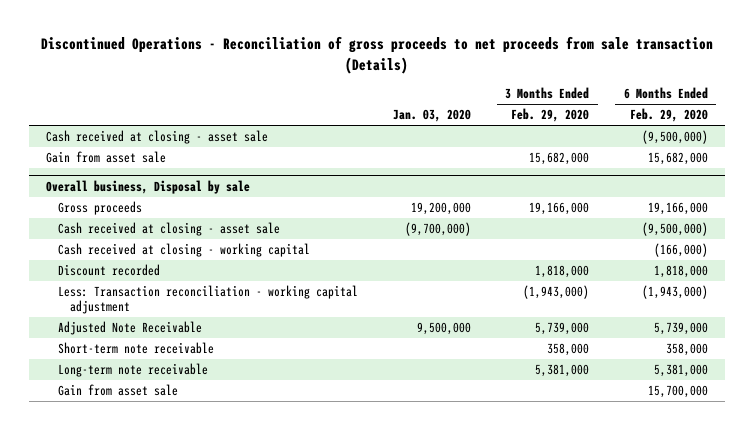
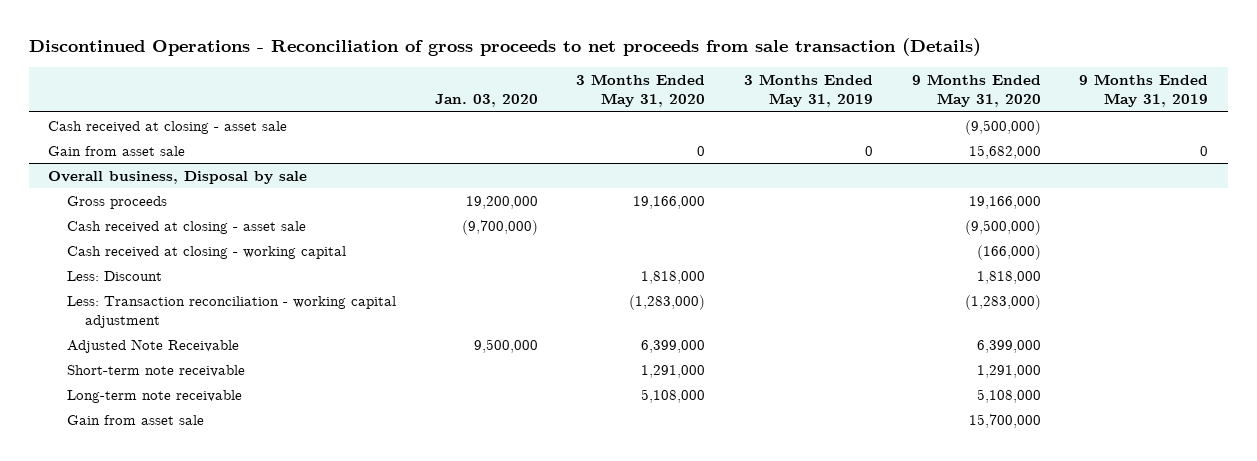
- | Jan. 03, 2020 | 3 Months Ended Feb. 29, 2020 | 6 Months Ended Feb. 29, 2020
+ | Jan. 03, 2020 | 3 Months Ended May 31, 2020 | 3 Months Ended May 31, 2019 | 9 Months Ended May 31, 2020 | 9 Months Ended May 31, 2019
@ Overall business, Disposal by sale
- Discount recorded | | 1,818,000 | 1,818,000
+ Less: Discount | | 1,818,000 | | 1,818,000 |

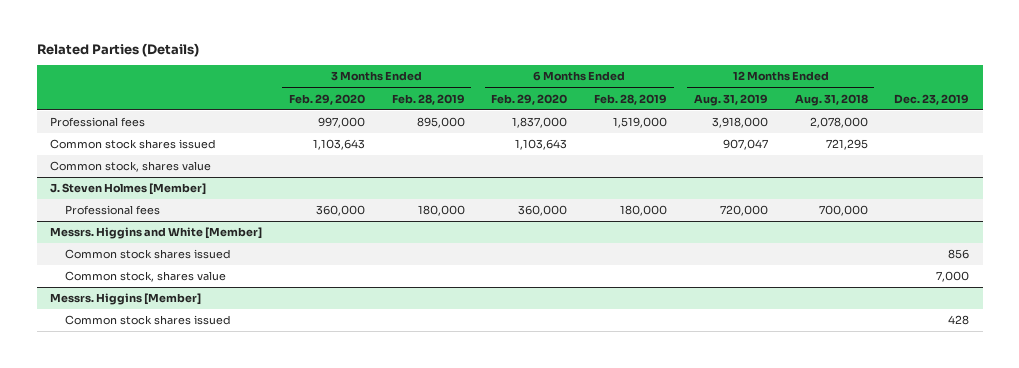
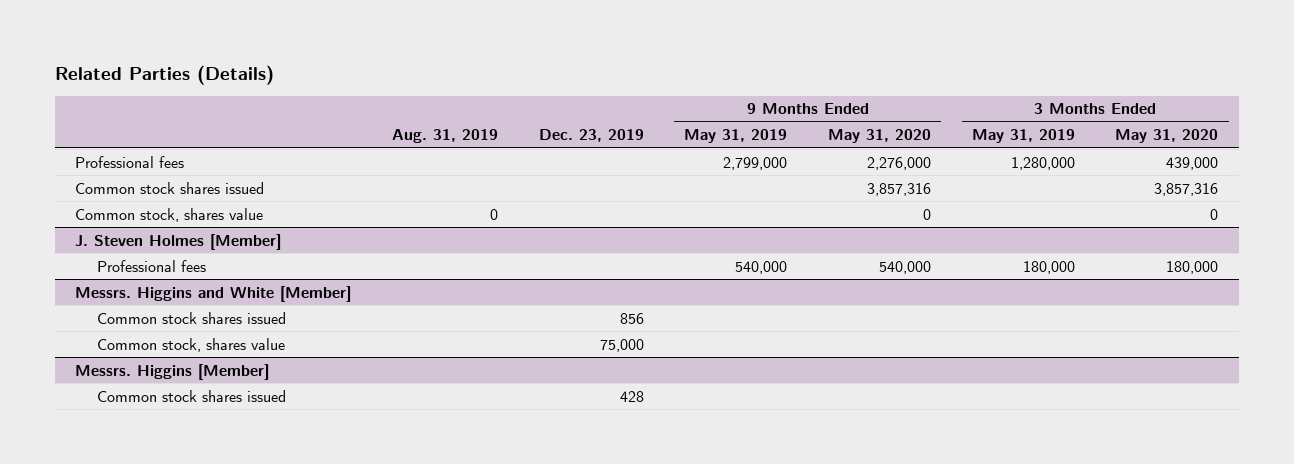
- | 3 Months Ended Feb. 29, 2020 | 3 Months Ended Feb. 28, 2019 | 6 Months Ended Feb. 29, 2020 | 6 Months Ended Feb. 28, 2019 | 12 Months Ended Aug. 31, 2019 | 12 Months Ended Aug. 31, 2018 | Dec. 23, 2019
+ | Aug. 31, 2019 | Dec. 23, 2019 | 9 Months Ended May 31, 2019 | 9 Months Ended May 31, 2020 | 3 Months Ended May 31, 2019 | 3 Months Ended May 31, 2020
@ Messrs. Higgins and White [Member]
- Common stock, shares value | | | | | | | 7,000
+ Common stock, shares value | | 75,000 | | | |

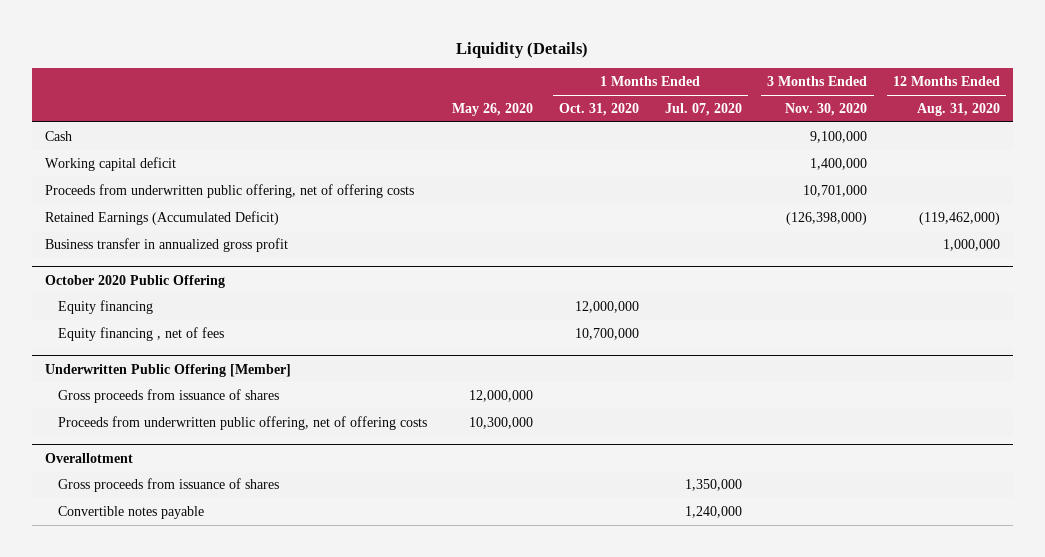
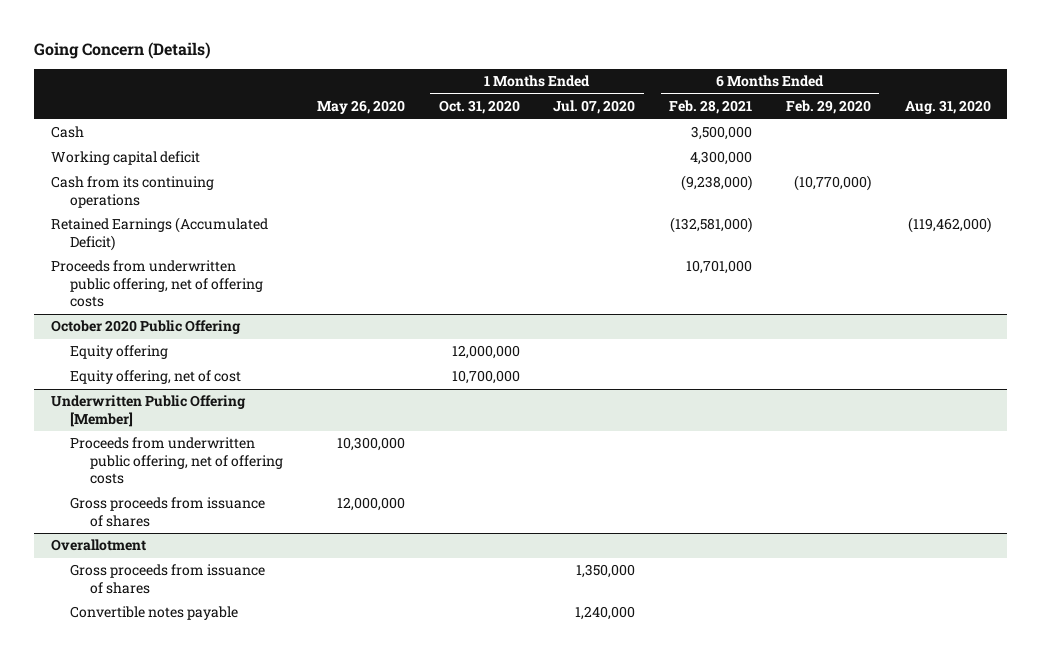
- Liquidity (Details)
+ Going Concern (Details)
- | May 26, 2020 | 1 Months Ended Oct. 31, 2020 | 1 Months Ended Jul. 07, 2020 | 3 Months Ended Nov. 30, 2020 | 12 Months Ended Aug. 31, 2020
+ | May 26, 2020 | 1 Months Ended Oct. 31, 2020 | 1 Months Ended Jul. 07, 2020 | 6 Months Ended Feb. 28, 2021 | 6 Months Ended Feb. 29, 2020 | Aug. 31, 2020
+ Cash from its continuing operations | | | | (9,238,000) | (10,770,000) |
- Business transfer in annualized gross profit | | | | | 1,000,000
moved down: Proceeds from underwritten public offering, net of offering costs | | | | 10,701,000 | |
@ October 2020 Public Offering
- Equity financing | | 12,000,000 | | |
- Equity financing , net of fees | | 10,700,000 | | |
+ Equity offering | | 12,000,000 | | | |
+ Equity offering, net of cost | | 10,700,000 | | | |
@ Underwritten Public Offering [Member]
moved down: Gross proceeds from issuance of shares | 12,000,000 | | | | |

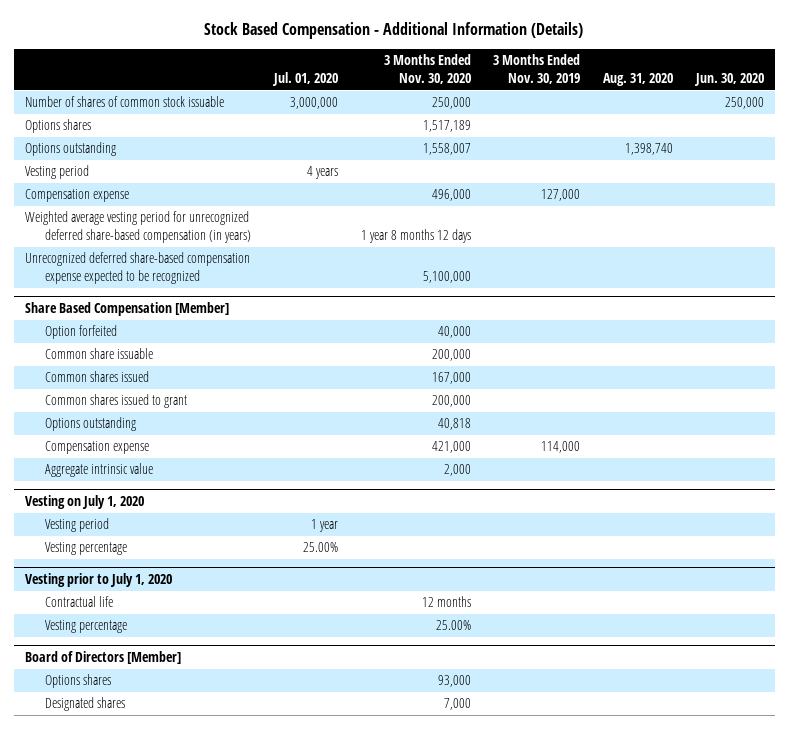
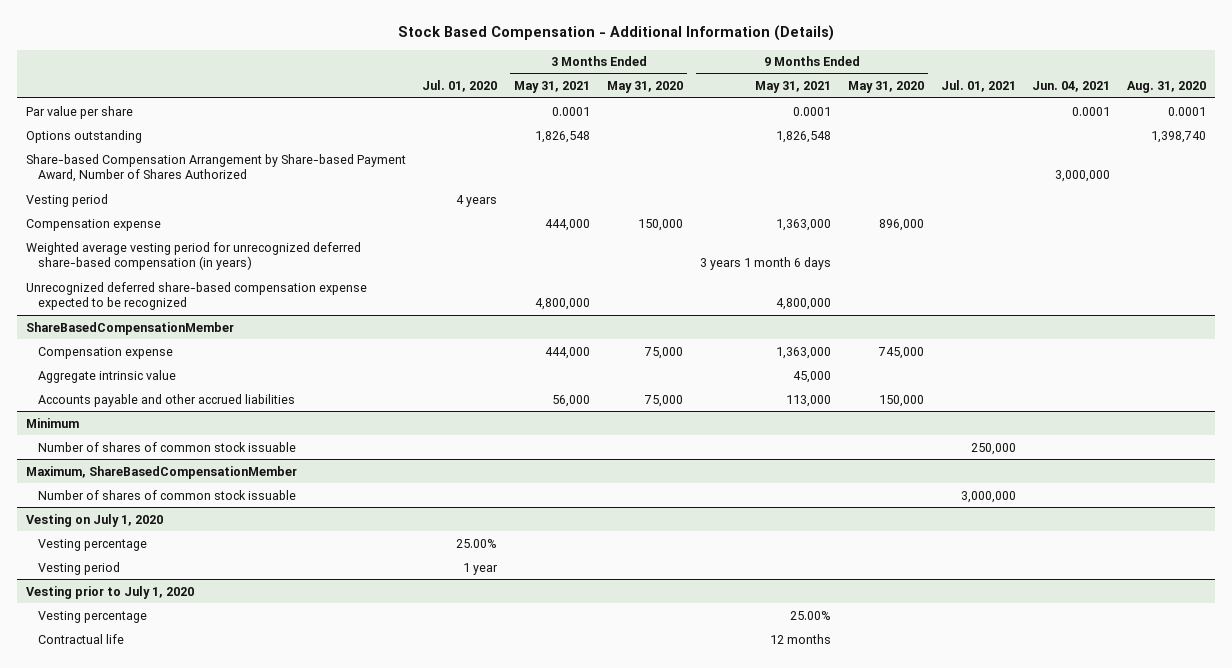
- | Jul. 01, 2020 | 3 Months Ended Nov. 30, 2020 | 3 Months Ended Nov. 30, 2019 | Aug. 31, 2020 | Jun. 30, 2020
+ | Jul. 01, 2020 | 3 Months Ended May 31, 2021 | 3 Months Ended May 31, 2020 | 9 Months Ended May 31, 2021 | 9 Months Ended May 31, 2020 | Jul. 01, 2021 | Jun. 04, 2021 | Aug. 31, 2020
- Number of shares of common stock issuable | 3,000,000 | 250,000 | | | 250,000
- Options shares | | 1,517,189 | | |
+ Par value per share | | 0.0001 | | 0.0001 | | | 0.0001 | 0.0001
+ Share-based Compensation Arrangement by Share-based Payment Award, Number of Shares Authorized | | | | | | | 3,000,000 |
- Share Based Compensation [Member]
- Option forfeited | | 40,000 | | |
- Common share issuable | | 200,000 | | |
- Common shares issued | | 167,000 | | |
- Common shares issued to grant | | 200,000 | | |
- Options outstanding | | 40,818 | | |
+ ShareBasedCompensationMember
+ Accounts payable and other accrued liabilities | | 56,000 | 75,000 | 113,000 | 150,000 | | |
+ Minimum
+ Number of shares of common stock issuable | | | | | | 250,000 | |
+ Maximum, ShareBasedCompensationMember
+ Number of shares of common stock issuable | | | | | | 3,000,000 | |
@ Vesting on July 1, 2020
moved down: Vesting period | 1 year | | | | | | |
- Board of Directors [Member]
- Options shares | | 93,000 | | |
- Designated shares | | 7,000 | | |
@ Vesting prior to July 1, 2020
moved down: Contractual life | | | | 12 months | | | |

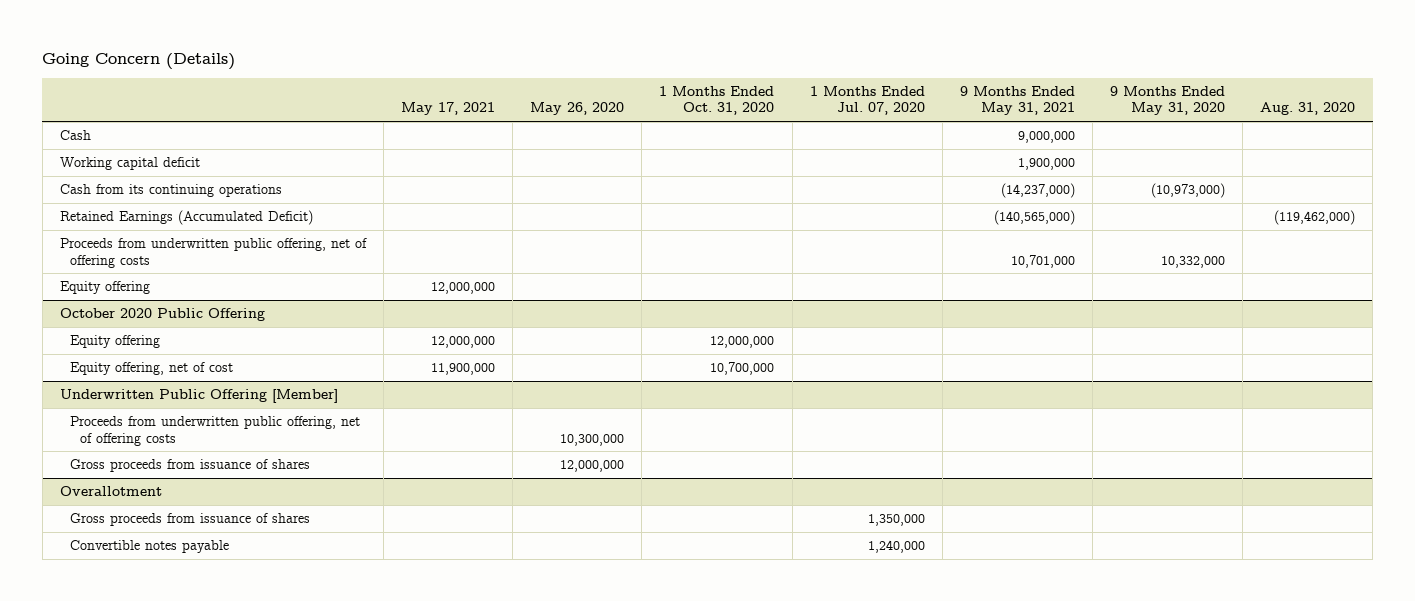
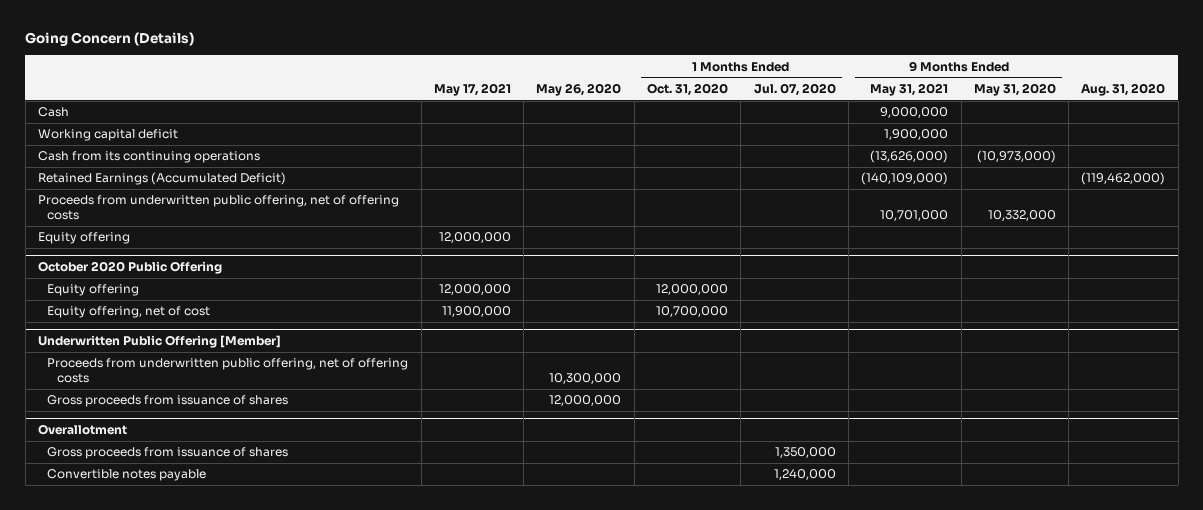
- Cash from its continuing operations | | | | | (14,237,000) | (10,973,000) |
- Retained Earnings (Accumulated Deficit) | | | | | (140,565,000) | | (119,462,000)
+ Cash from its continuing operations | | | | | (13,626,000) | (10,973,000) |
+ Retained Earnings (Accumulated Deficit) | | | | | (140,109,000) | | (119,462,000)

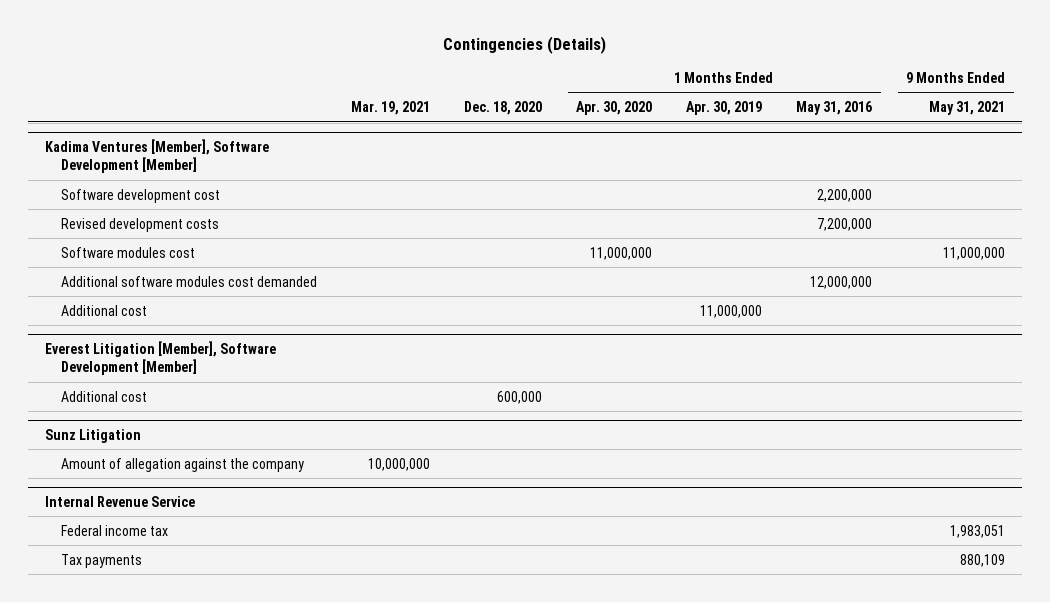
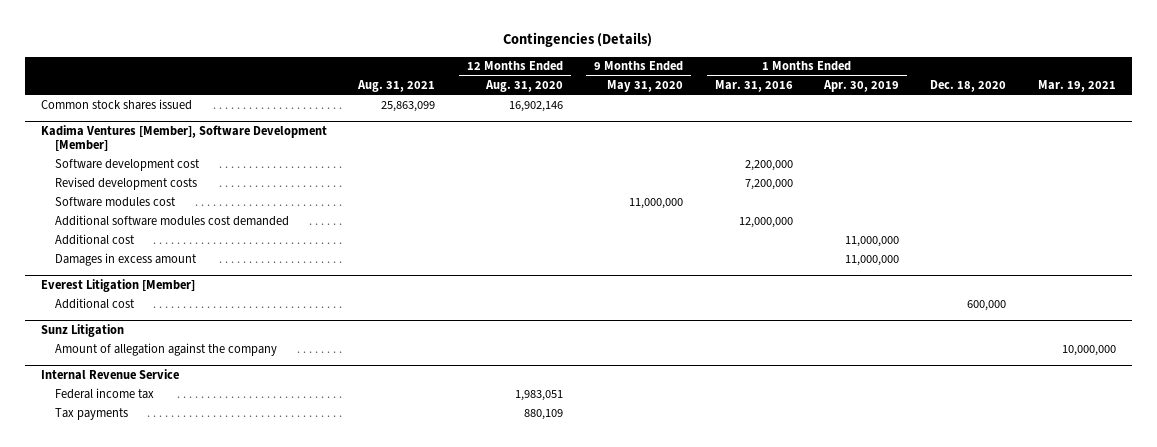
- | Mar. 19, 2021 | Dec. 18, 2020 | 1 Months Ended Apr. 30, 2020 | 1 Months Ended Apr. 30, 2019 | 1 Months Ended May 31, 2016 | 9 Months Ended May 31, 2021
+ | Aug. 31, 2021 | 12 Months Ended Aug. 31, 2020 | 9 Months Ended May 31, 2020 | 1 Months Ended Mar. 31, 2016 | 1 Months Ended Apr. 30, 2019 | Dec. 18, 2020 | Mar. 19, 2021
+ Common stock shares issued | 25,863,099 | 16,902,146 | | | | |
- Everest Litigation [Member], Software Development [Member]
@ Kadima Ventures [Member], Software Development [Member]
+ Damages in excess amount | | | | | 11,000,000 | |
+ Everest Litigation [Member]

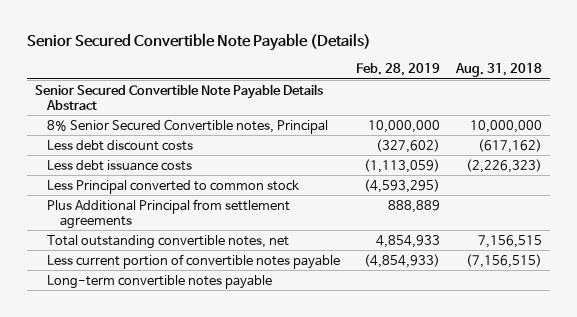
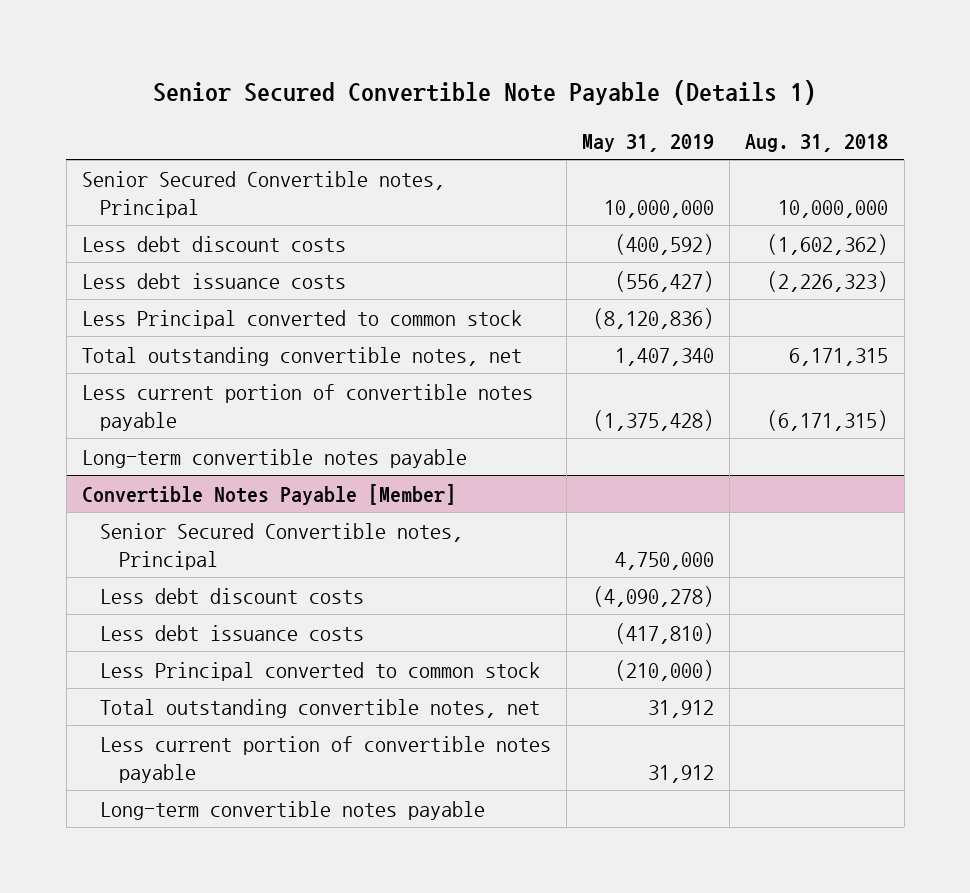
- Senior Secured Convertible Note Payable (Details)
+ Senior Secured Convertible Note Payable (Details 1)
- | Feb. 28, 2019 | Aug. 31, 2018
+ | May 31, 2019 | Aug. 31, 2018
- Senior Secured Convertible Note Payable Details Abstract
- 8% Senior Secured Convertible notes, Principal | 10,000,000 | 10,000,000
- Less debt discount costs | (327,602) | (617,162)
+ Senior Secured Convertible notes, Principal | 10,000,000 | 10,000,000
+ Less debt discount costs | (400,592) | (1,602,362)
- Plus Additional Principal from settlement agreements | 888,889 |
- Total outstanding convertible notes, net | 4,854,933 | 7,156,515
- Less current portion of convertible notes payable | (4,854,933) | (7,156,515)
+ Total outstanding convertible notes, net | 1,407,340 | 6,171,315
+ Less current portion of convertible notes payable | (1,375,428) | (6,171,315)
+ Convertible Notes Payable [Member]
+ Senior Secured Convertible notes, Principal | 4,750,000 |
+ Less debt discount costs | (4,090,278) |
+ Less debt issuance costs | (417,810) |
+ Less Principal converted to common stock | (210,000) |
+ Total outstanding convertible notes, net | 31,912 |
+ Less current portion of convertible notes payable | 31,912 |
+ Long-term convertible notes payable

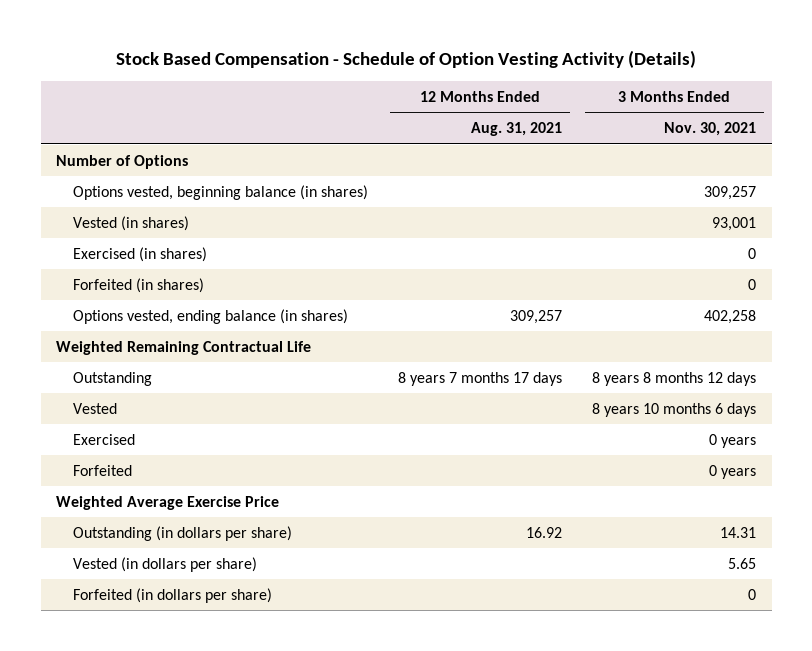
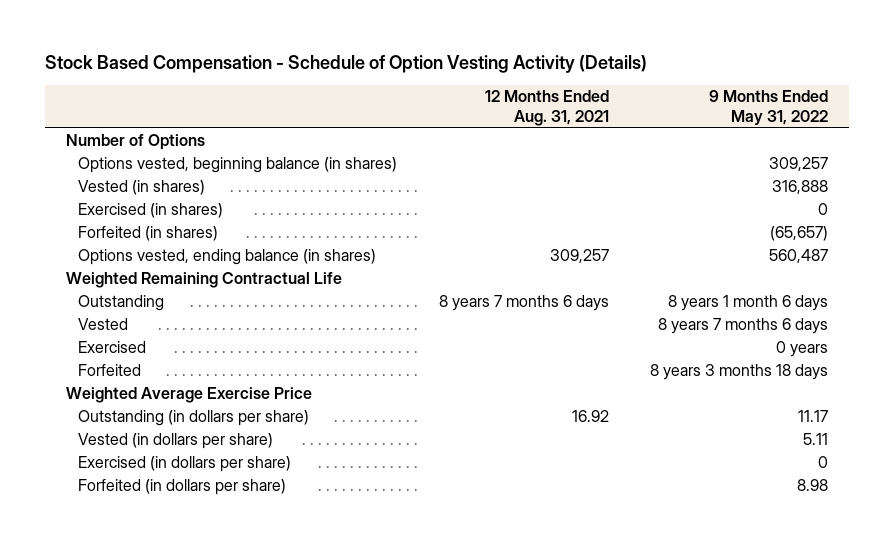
- | 12 Months Ended Aug. 31, 2021 | 3 Months Ended Nov. 30, 2021
+ | 12 Months Ended Aug. 31, 2021 | 9 Months Ended May 31, 2022
- Outstanding | 8 years 7 months 17 days | 8 years 8 months 12 days
+ Outstanding | 8 years 7 months 6 days | 8 years 1 month 6 days
+ Exercised (in dollars per share) | | 0

